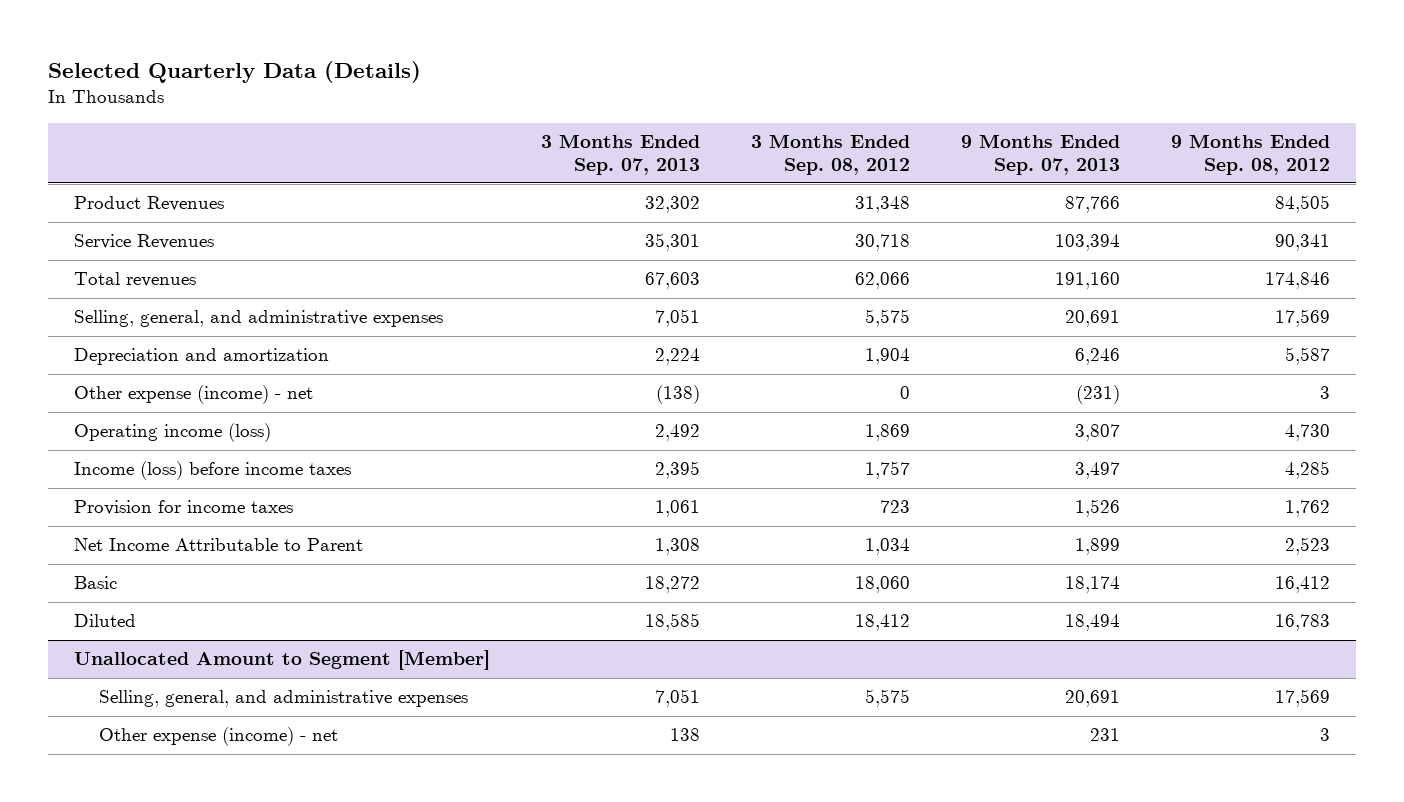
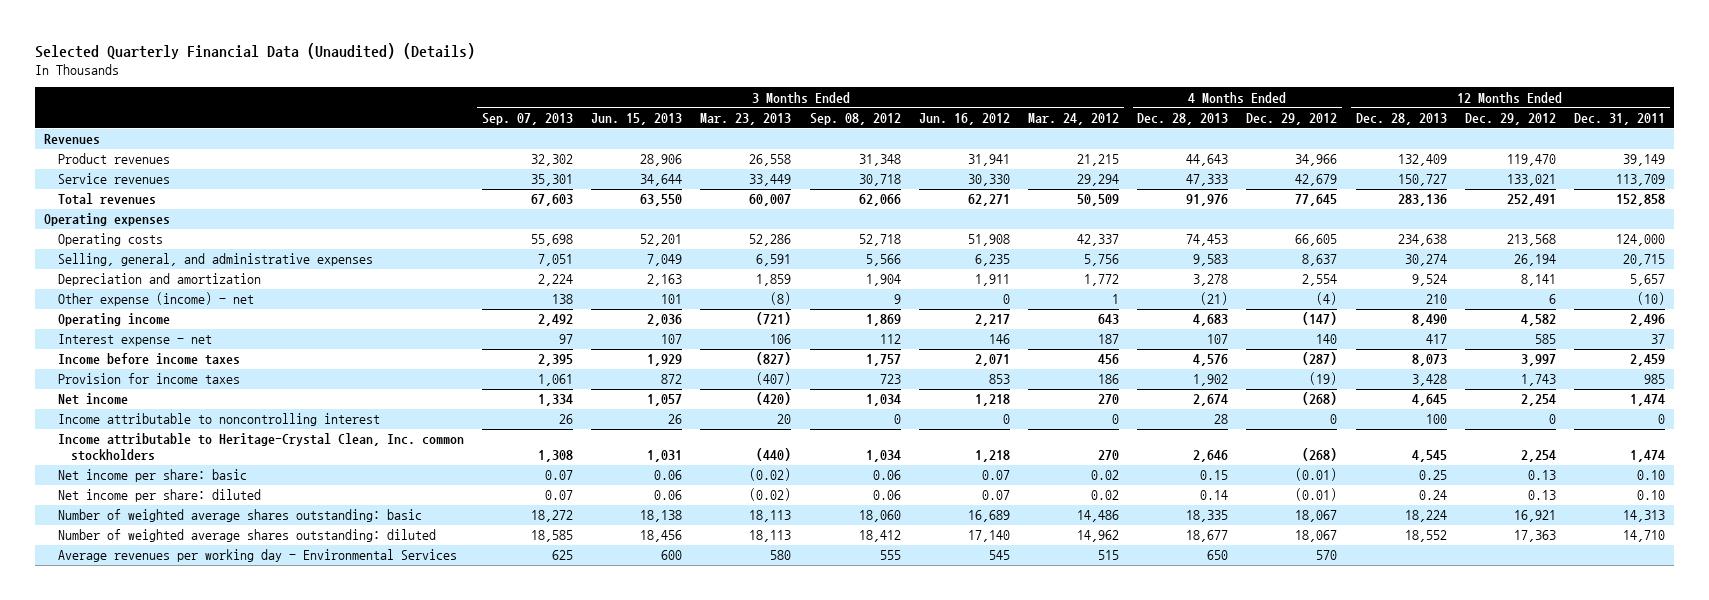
- Selected Quarterly Data (Details)
+ Selected Quarterly Financial Data (Unaudited) (Details)
- | 3 Months Ended Sep. 07, 2013 | 3 Months Ended Sep. 08, 2012 | 9 Months Ended Sep. 07, 2013 | 9 Months Ended Sep. 08, 2012
+ | 3 Months Ended Sep. 07, 2013 | 3 Months Ended Jun. 15, 2013 | 3 Months Ended Mar. 23, 2013 | 3 Months Ended Sep. 08, 2012 | 3 Months Ended Jun. 16, 2012 | 3 Months Ended Mar. 24, 2012 | 4 Months Ended Dec. 28, 2013 | 4 Months Ended Dec. 29, 2012 | 12 Months Ended Dec. 28, 2013 | 12 Months Ended Dec. 29, 2012 | 12 Months Ended Dec. 31, 2011
- Product Revenues | 32,302 | 31,348 | 87,766 | 84,505
- Service Revenues | 35,301 | 30,718 | 103,394 | 90,341
+ Revenues
+ Product revenues | 32,302 | 28,906 | 26,558 | 31,348 | 31,941 | 21,215 | 44,643 | 34,966 | 132,409 | 119,470 | 39,149
+ Service revenues | 35,301 | 34,644 | 33,449 | 30,718 | 30,330 | 29,294 | 47,333 | 42,679 | 150,727 | 133,021 | 113,709
- Selling, general, and administrative expenses | 7,051 | 5,575 | 20,691 | 17,569
+ Operating expenses
+ Operating costs | 55,698 | 52,201 | 52,286 | 52,718 | 51,908 | 42,337 | 74,453 | 66,605 | 234,638 | 213,568 | 124,000
+ Selling, general, and administrative expenses | 7,051 | 7,049 | 6,591 | 5,566 | 6,235 | 5,756 | 9,583 | 8,637 | 30,274 | 26,194 | 20,715
- Other expense (income) - net | (138) | 0 | (231) | 3
- Operating income (loss) | 2,492 | 1,869 | 3,807 | 4,730
- Income (loss) before income taxes | 2,395 | 1,757 | 3,497 | 4,285
+ Other expense (income) - net | 138 | 101 | (8) | 9 | 0 | 1 | (21) | (4) | 210 | 6 | (10)
+ Operating income | 2,492 | 2,036 | (721) | 1,869 | 2,217 | 643 | 4,683 | (147) | 8,490 | 4,582 | 2,496
+ Interest expense - net | 97 | 107 | 106 | 112 | 146 | 187 | 107 | 140 | 417 | 585 | 37
+ Income before income taxes | 2,395 | 1,929 | (827) | 1,757 | 2,071 | 456 | 4,576 | (287) | 8,073 | 3,997 | 2,459
- Net Income Attributable to Parent | 1,308 | 1,034 | 1,899 | 2,523
- Basic | 18,272 | 18,060 | 18,174 | 16,412
- Diluted | 18,585 | 18,412 | 18,494 | 16,783
- Unallocated Amount to Segment [Member]
- Selling, general, and administrative expenses | 7,051 | 5,575 | 20,691 | 17,569
- Other expense (income) - net | 138 | | 231 | 3
+ Net income | 1,334 | 1,057 | (420) | 1,034 | 1,218 | 270 | 2,674 | (268) | 4,645 | 2,254 | 1,474
+ Income attributable to noncontrolling interest | 26 | 26 | 20 | 0 | 0 | 0 | 28 | 0 | 100 | 0 | 0
+ Income attributable to Heritage-Crystal Clean, Inc. common stockholders | 1,308 | 1,031 | (440) | 1,034 | 1,218 | 270 | 2,646 | (268) | 4,545 | 2,254 | 1,474
+ Net income per share: basic | 0.07 | 0.06 | (0.02) | 0.06 | 0.07 | 0.02 | 0.15 | (0.01) | 0.25 | 0.13 | 0.10
+ Net income per share: diluted | 0.07 | 0.06 | (0.02) | 0.06 | 0.07 | 0.02 | 0.14 | (0.01) | 0.24 | 0.13 | 0.10
+ Number of weighted average shares outstanding: basic | 18,272 | 18,138 | 18,113 | 18,060 | 16,689 | 14,486 | 18,335 | 18,067 | 18,224 | 16,921 | 14,313
+ Number of weighted average shares outstanding: diluted | 18,585 | 18,456 | 18,113 | 18,412 | 17,140 | 14,962 | 18,677 | 18,067 | 18,552 | 17,363 | 14,710
+ Average revenues per working day - Environmental Services | 625 | 600 | 580 | 555 | 545 | 515 | 650 | 570 | | |

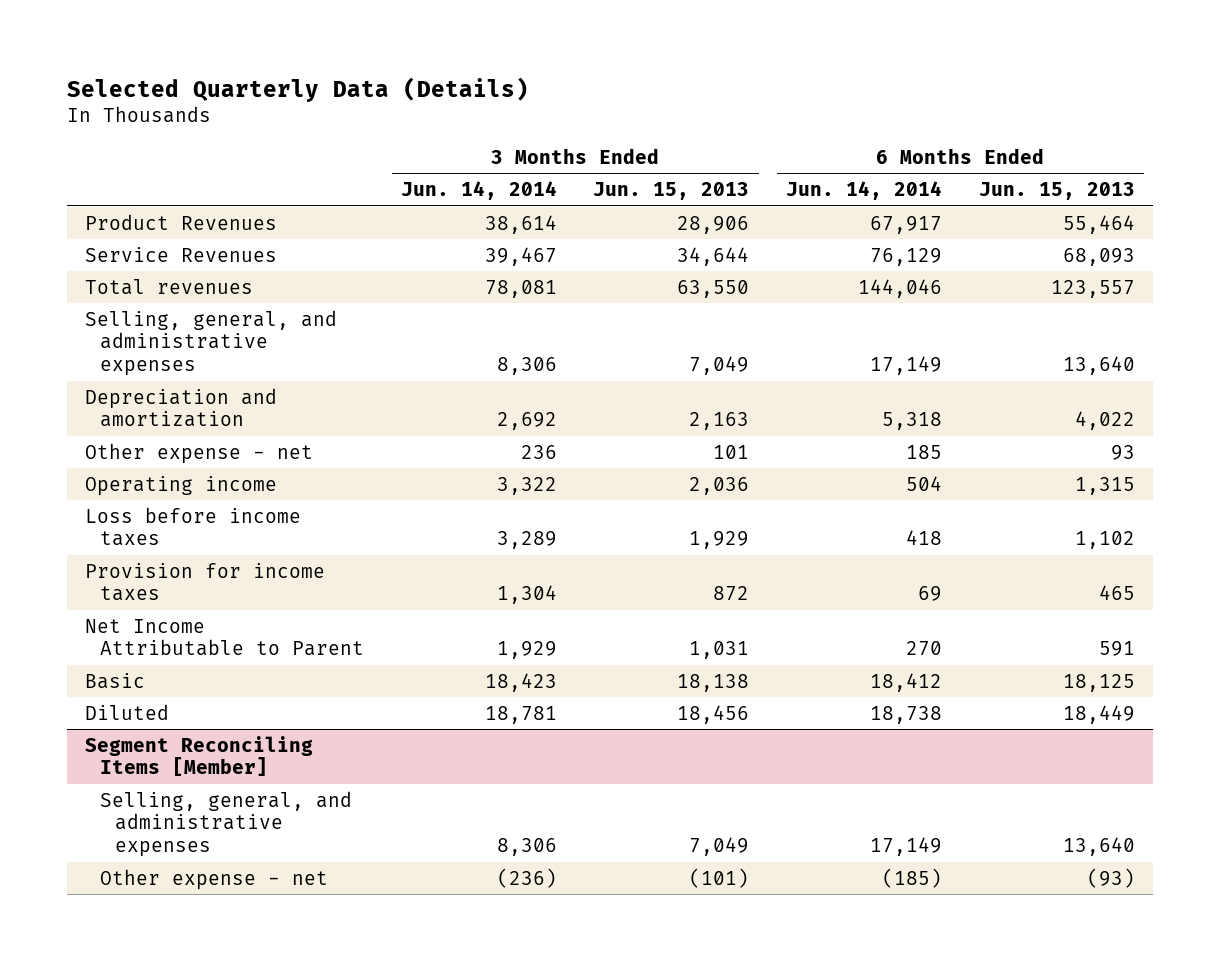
- Selected Quarterly Financial Data (Unaudited) (Details)
+ Selected Quarterly Data (Details)
- | 3 Months Ended Sep. 07, 2013 | 3 Months Ended Jun. 15, 2013 | 3 Months Ended Mar. 23, 2013 | 3 Months Ended Sep. 08, 2012 | 3 Months Ended Jun. 16, 2012 | 3 Months Ended Mar. 24, 2012 | 4 Months Ended Dec. 28, 2013 | 4 Months Ended Dec. 29, 2012 | 12 Months Ended Dec. 28, 2013 | 12 Months Ended Dec. 29, 2012 | 12 Months Ended Dec. 31, 2011
+ | 3 Months Ended Jun. 14, 2014 | 3 Months Ended Jun. 15, 2013 | 6 Months Ended Jun. 14, 2014 | 6 Months Ended Jun. 15, 2013
- Revenues
- Product revenues | 32,302 | 28,906 | 26,558 | 31,348 | 31,941 | 21,215 | 44,643 | 34,966 | 132,409 | 119,470 | 39,149
- Service revenues | 35,301 | 34,644 | 33,449 | 30,718 | 30,330 | 29,294 | 47,333 | 42,679 | 150,727 | 133,021 | 113,709
+ Product Revenues | 38,614 | 28,906 | 67,917 | 55,464
+ Service Revenues | 39,467 | 34,644 | 76,129 | 68,093
- Operating expenses
- Operating costs | 55,698 | 52,201 | 52,286 | 52,718 | 51,908 | 42,337 | 74,453 | 66,605 | 234,638 | 213,568 | 124,000
- Other expense (income) - net | 138 | 101 | (8) | 9 | 0 | 1 | (21) | (4) | 210 | 6 | (10)
+ Other expense - net | 236 | 101 | 185 | 93
- Interest expense - net | 97 | 107 | 106 | 112 | 146 | 187 | 107 | 140 | 417 | 585 | 37
- Income before income taxes | 2,395 | 1,929 | (827) | 1,757 | 2,071 | 456 | 4,576 | (287) | 8,073 | 3,997 | 2,459
+ Loss before income taxes | 3,289 | 1,929 | 418 | 1,102
- Net income | 1,334 | 1,057 | (420) | 1,034 | 1,218 | 270 | 2,674 | (268) | 4,645 | 2,254 | 1,474
- Income attributable to noncontrolling interest | 26 | 26 | 20 | 0 | 0 | 0 | 28 | 0 | 100 | 0 | 0
- Income attributable to Heritage-Crystal Clean, Inc. common stockholders | 1,308 | 1,031 | (440) | 1,034 | 1,218 | 270 | 2,646 | (268) | 4,545 | 2,254 | 1,474
- Net income per share: basic | 0.07 | 0.06 | (0.02) | 0.06 | 0.07 | 0.02 | 0.15 | (0.01) | 0.25 | 0.13 | 0.10
- Net income per share: diluted | 0.07 | 0.06 | (0.02) | 0.06 | 0.07 | 0.02 | 0.14 | (0.01) | 0.24 | 0.13 | 0.10
- Number of weighted average shares outstanding: basic | 18,272 | 18,138 | 18,113 | 18,060 | 16,689 | 14,486 | 18,335 | 18,067 | 18,224 | 16,921 | 14,313
- Number of weighted average shares outstanding: diluted | 18,585 | 18,456 | 18,113 | 18,412 | 17,140 | 14,962 | 18,677 | 18,067 | 18,552 | 17,363 | 14,710
- Average revenues per working day - Environmental Services | 625 | 600 | 580 | 555 | 545 | 515 | 650 | 570 | | |
+ Net Income Attributable to Parent | 1,929 | 1,031 | 270 | 591
+ Basic | 18,423 | 18,138 | 18,412 | 18,125
+ Diluted | 18,781 | 18,456 | 18,738 | 18,449
+ Segment Reconciling Items [Member]
+ Selling, general, and administrative expenses | 8,306 | 7,049 | 17,149 | 13,640
+ Other expense - net | (236) | (101) | (185) | (93)

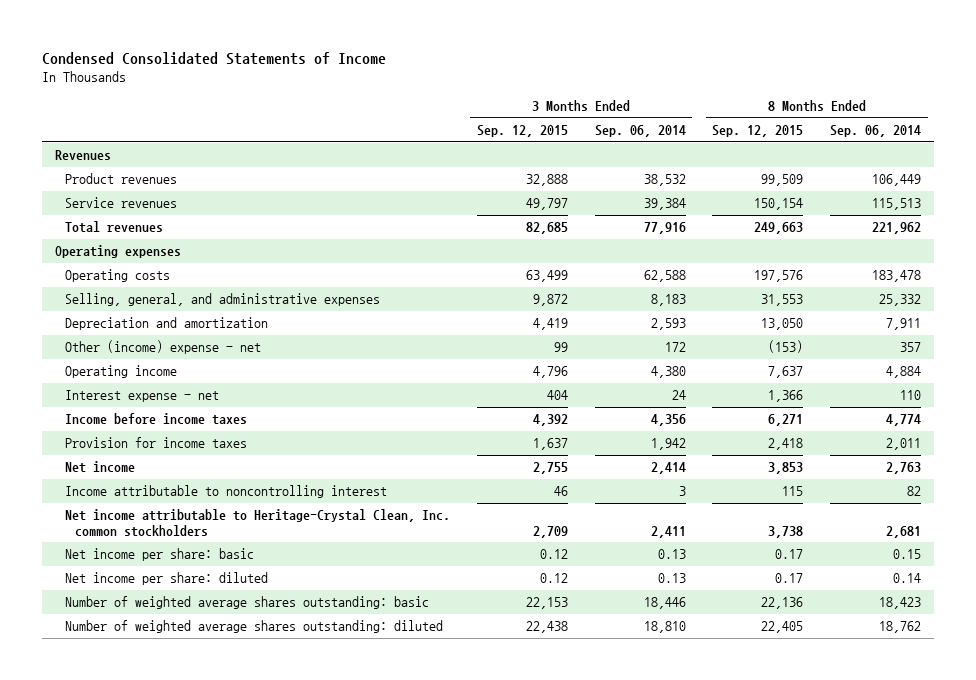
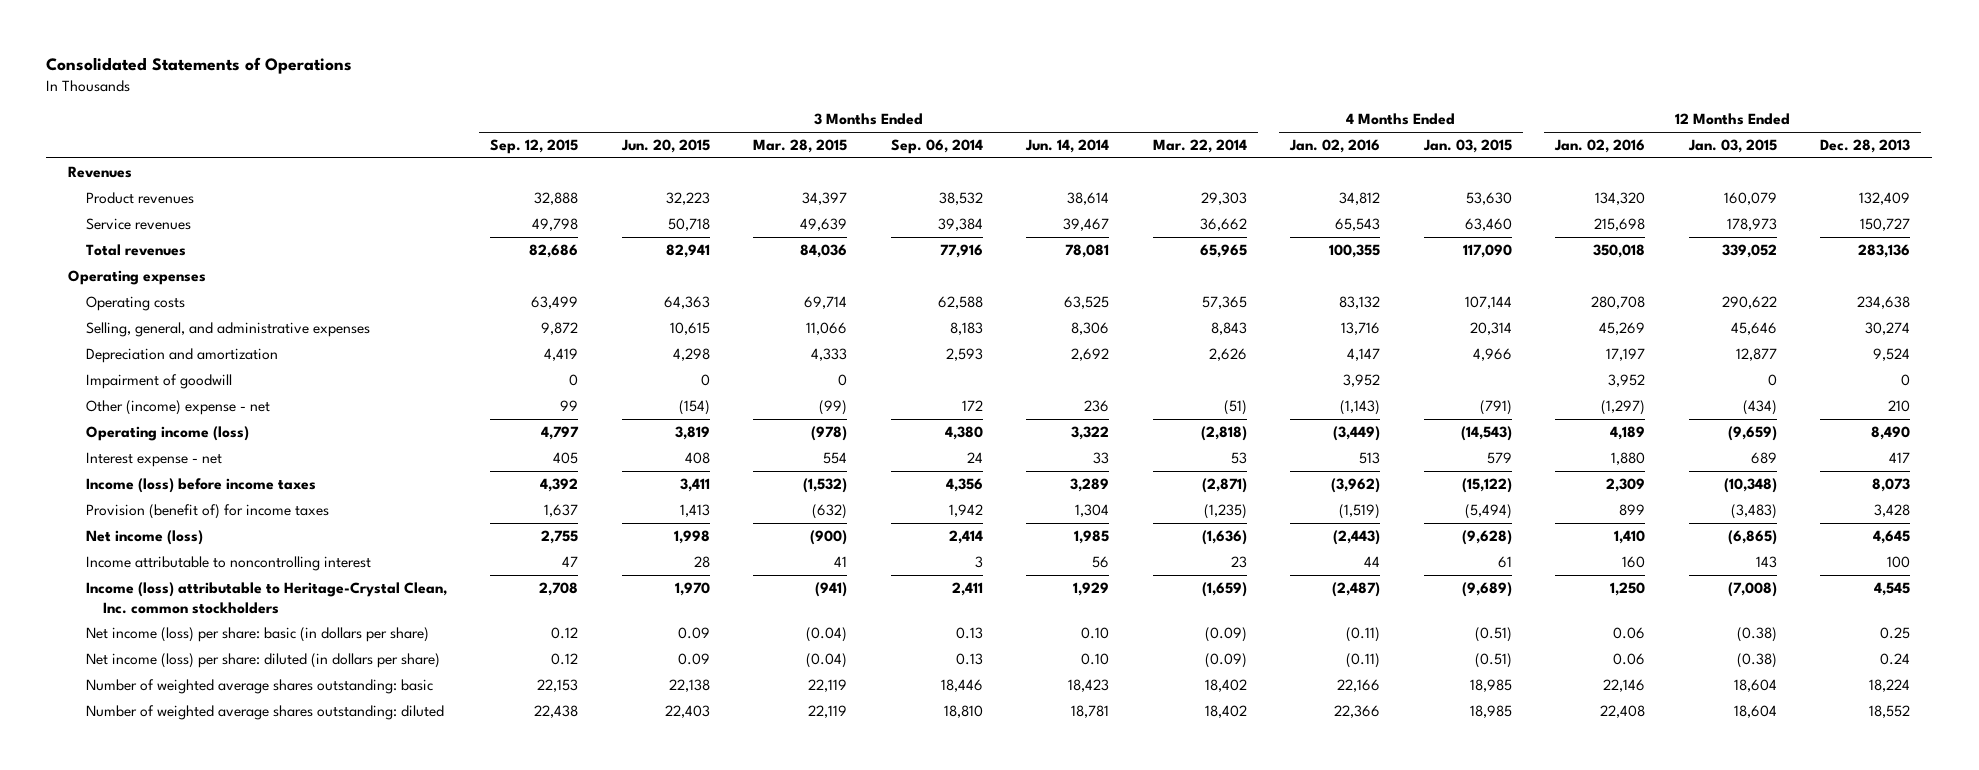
- Condensed Consolidated Statements of Income
+ Consolidated Statements of Operations
- | 3 Months Ended Sep. 12, 2015 | 3 Months Ended Sep. 06, 2014 | 8 Months Ended Sep. 12, 2015 | 8 Months Ended Sep. 06, 2014
+ | 3 Months Ended Sep. 12, 2015 | 3 Months Ended Jun. 20, 2015 | 3 Months Ended Mar. 28, 2015 | 3 Months Ended Sep. 06, 2014 | 3 Months Ended Jun. 14, 2014 | 3 Months Ended Mar. 22, 2014 | 4 Months Ended Jan. 02, 2016 | 4 Months Ended Jan. 03, 2015 | 12 Months Ended Jan. 02, 2016 | 12 Months Ended Jan. 03, 2015 | 12 Months Ended Dec. 28, 2013
- Service revenues | 49,797 | 39,384 | 150,154 | 115,513
- Total revenues | 82,685 | 77,916 | 249,663 | 221,962
+ Service revenues | 49,798 | 50,718 | 49,639 | 39,384 | 39,467 | 36,662 | 65,543 | 63,460 | 215,698 | 178,973 | 150,727
+ Total revenues | 82,686 | 82,941 | 84,036 | 77,916 | 78,081 | 65,965 | 100,355 | 117,090 | 350,018 | 339,052 | 283,136
+ Impairment of goodwill | 0 | 0 | 0 | | | | 3,952 | | 3,952 | 0 | 0
- Operating income | 4,796 | 4,380 | 7,637 | 4,884
- Interest expense - net | 404 | 24 | 1,366 | 110
- Income before income taxes | 4,392 | 4,356 | 6,271 | 4,774
- Provision for income taxes | 1,637 | 1,942 | 2,418 | 2,011
- Net income | 2,755 | 2,414 | 3,853 | 2,763
- Income attributable to noncontrolling interest | 46 | 3 | 115 | 82
- Net income attributable to Heritage-Crystal Clean, Inc. common stockholders | 2,709 | 2,411 | 3,738 | 2,681
- Net income per share: basic | 0.12 | 0.13 | 0.17 | 0.15
- Net income per share: diluted | 0.12 | 0.13 | 0.17 | 0.14
+ Operating income (loss) | 4,797 | 3,819 | (978) | 4,380 | 3,322 | (2,818) | (3,449) | (14,543) | 4,189 | (9,659) | 8,490
+ Interest expense - net | 405 | 408 | 554 | 24 | 33 | 53 | 513 | 579 | 1,880 | 689 | 417
+ Income (loss) before income taxes | 4,392 | 3,411 | (1,532) | 4,356 | 3,289 | (2,871) | (3,962) | (15,122) | 2,309 | (10,348) | 8,073
+ Provision (benefit of) for income taxes | 1,637 | 1,413 | (632) | 1,942 | 1,304 | (1,235) | (1,519) | (5,494) | 899 | (3,483) | 3,428
+ Net income (loss) | 2,755 | 1,998 | (900) | 2,414 | 1,985 | (1,636) | (2,443) | (9,628) | 1,410 | (6,865) | 4,645
+ Income attributable to noncontrolling interest | 47 | 28 | 41 | 3 | 56 | 23 | 44 | 61 | 160 | 143 | 100
+ Income (loss) attributable to Heritage-Crystal Clean, Inc. common stockholders | 2,708 | 1,970 | (941) | 2,411 | 1,929 | (1,659) | (2,487) | (9,689) | 1,250 | (7,008) | 4,545
+ Net income (loss) per share: basic (in dollars per share) | 0.12 | 0.09 | (0.04) | 0.13 | 0.10 | (0.09) | (0.11) | (0.51) | 0.06 | (0.38) | 0.25
+ Net income (loss) per share: diluted (in dollars per share) | 0.12 | 0.09 | (0.04) | 0.13 | 0.10 | (0.09) | (0.11) | (0.51) | 0.06 | (0.38) | 0.24

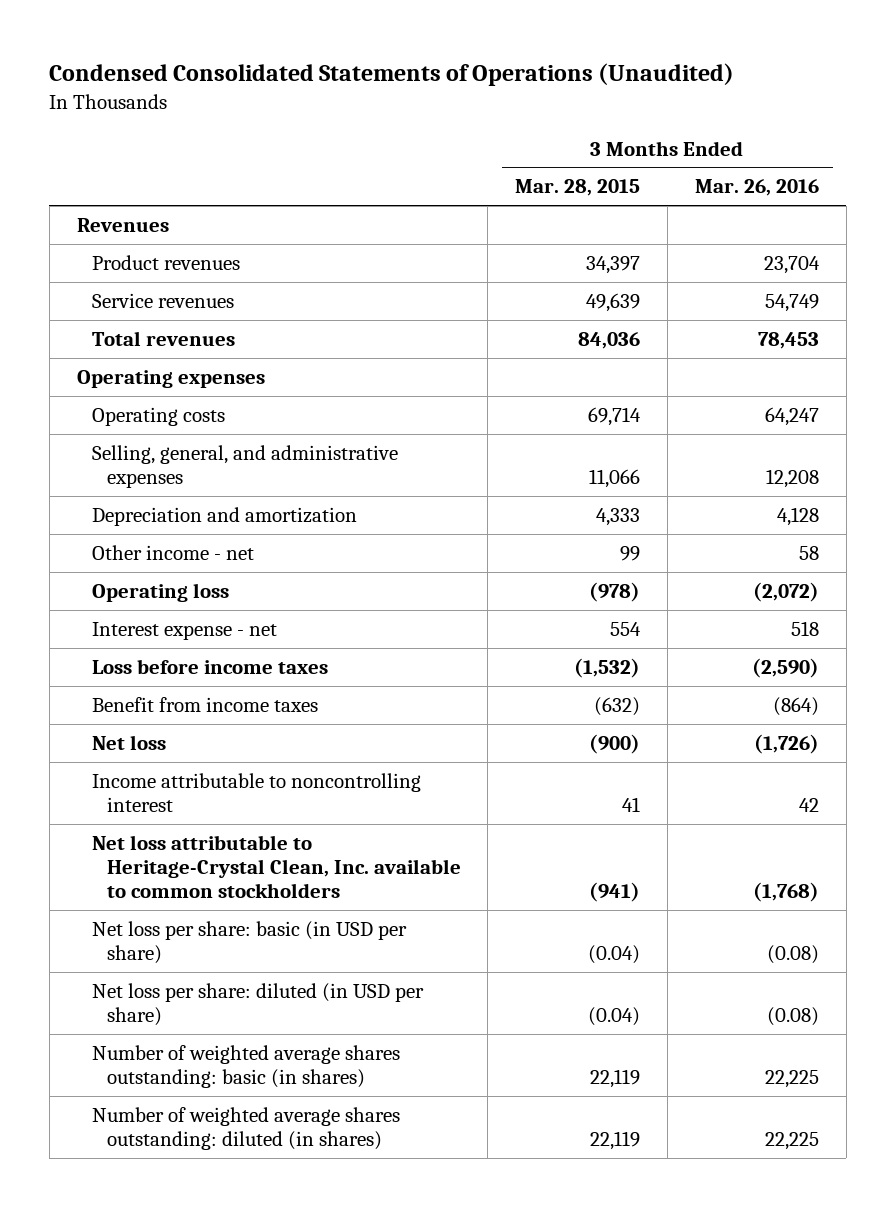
- Consolidated Statements of Operations
+ Condensed Consolidated Statements of Operations (Unaudited)
- | 3 Months Ended Sep. 12, 2015 | 3 Months Ended Jun. 20, 2015 | 3 Months Ended Mar. 28, 2015 | 3 Months Ended Sep. 06, 2014 | 3 Months Ended Jun. 14, 2014 | 3 Months Ended Mar. 22, 2014 | 4 Months Ended Jan. 02, 2016 | 4 Months Ended Jan. 03, 2015 | 12 Months Ended Jan. 02, 2016 | 12 Months Ended Jan. 03, 2015 | 12 Months Ended Dec. 28, 2013
+ | 3 Months Ended Mar. 28, 2015 | 3 Months Ended Mar. 26, 2016
- Impairment of goodwill | 0 | 0 | 0 | | | | 3,952 | | 3,952 | 0 | 0
- Other (income) expense - net | 99 | (154) | (99) | 172 | 236 | (51) | (1,143) | (791) | (1,297) | (434) | 210
- Operating income (loss) | 4,797 | 3,819 | (978) | 4,380 | 3,322 | (2,818) | (3,449) | (14,543) | 4,189 | (9,659) | 8,490
+ Other income - net | 99 | 58
+ Operating loss | (978) | (2,072)
- Income (loss) before income taxes | 4,392 | 3,411 | (1,532) | 4,356 | 3,289 | (2,871) | (3,962) | (15,122) | 2,309 | (10,348) | 8,073
- Provision (benefit of) for income taxes | 1,637 | 1,413 | (632) | 1,942 | 1,304 | (1,235) | (1,519) | (5,494) | 899 | (3,483) | 3,428
- Net income (loss) | 2,755 | 1,998 | (900) | 2,414 | 1,985 | (1,636) | (2,443) | (9,628) | 1,410 | (6,865) | 4,645
+ Loss before income taxes | (1,532) | (2,590)
+ Benefit from income taxes | (632) | (864)
+ Net loss | (900) | (1,726)
- Income (loss) attributable to Heritage-Crystal Clean, Inc. common stockholders | 2,708 | 1,970 | (941) | 2,411 | 1,929 | (1,659) | (2,487) | (9,689) | 1,250 | (7,008) | 4,545
- Net income (loss) per share: basic (in dollars per share) | 0.12 | 0.09 | (0.04) | 0.13 | 0.10 | (0.09) | (0.11) | (0.51) | 0.06 | (0.38) | 0.25
- Net income (loss) per share: diluted (in dollars per share) | 0.12 | 0.09 | (0.04) | 0.13 | 0.10 | (0.09) | (0.11) | (0.51) | 0.06 | (0.38) | 0.24
- Number of weighted average shares outstanding: basic | 22,153 | 22,138 | 22,119 | 18,446 | 18,423 | 18,402 | 22,166 | 18,985 | 22,146 | 18,604 | 18,224
- Number of weighted average shares outstanding: diluted | 22,438 | 22,403 | 22,119 | 18,810 | 18,781 | 18,402 | 22,366 | 18,985 | 22,408 | 18,604 | 18,552
+ Net loss attributable to Heritage-Crystal Clean, Inc. available to common stockholders | (941) | (1,768)
+ Net loss per share: basic (in USD per share) | (0.04) | (0.08)
+ Net loss per share: diluted (in USD per share) | (0.04) | (0.08)
+ Number of weighted average shares outstanding: basic (in shares) | 22,119 | 22,225
+ Number of weighted average shares outstanding: diluted (in shares) | 22,119 | 22,225

